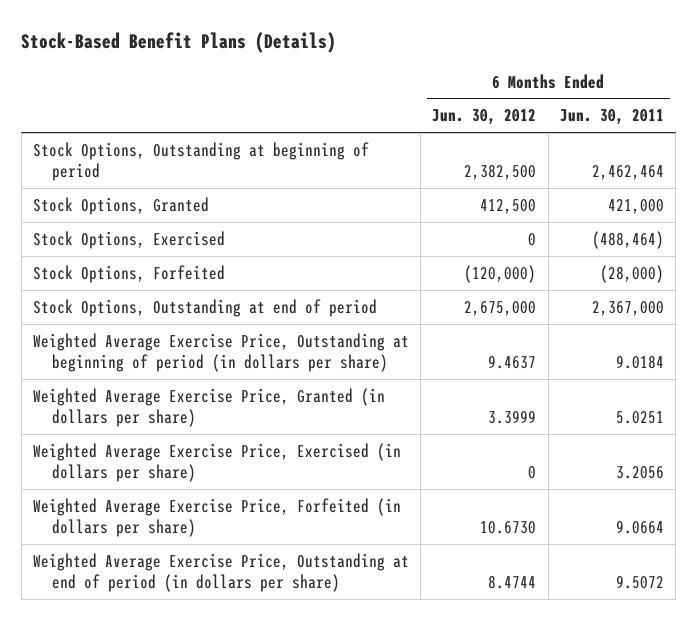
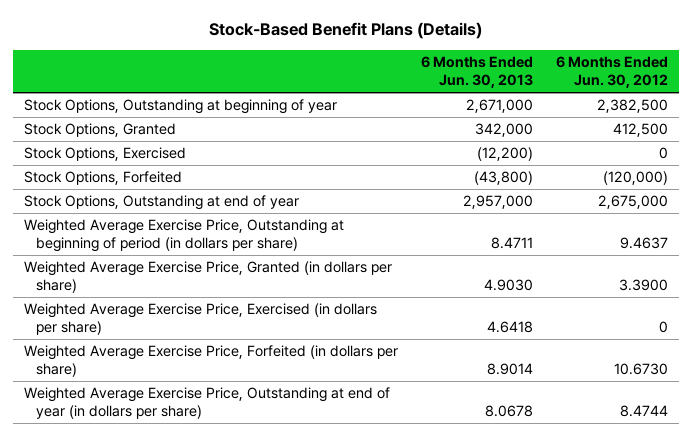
- | 6 Months Ended Jun. 30, 2012 | 6 Months Ended Jun. 30, 2011
+ | 6 Months Ended Jun. 30, 2013 | 6 Months Ended Jun. 30, 2012
- Stock Options, Outstanding at beginning of period | 2,382,500 | 2,462,464
+ Stock Options, Outstanding at beginning of year | 2,671,000 | 2,382,500
- Stock Options, Outstanding at end of period | 2,675,000 | 2,367,000
+ Stock Options, Outstanding at end of year | 2,957,000 | 2,675,000
- Weighted Average Exercise Price, Granted (in dollars per share) | 3.3999 | 5.0251
+ Weighted Average Exercise Price, Granted (in dollars per share) | 4.9030 | 3.3900
- Weighted Average Exercise Price, Outstanding at end of period (in dollars per share) | 8.4744 | 9.5072
+ Weighted Average Exercise Price, Outstanding at end of year (in dollars per share) | 8.0678 | 8.4744

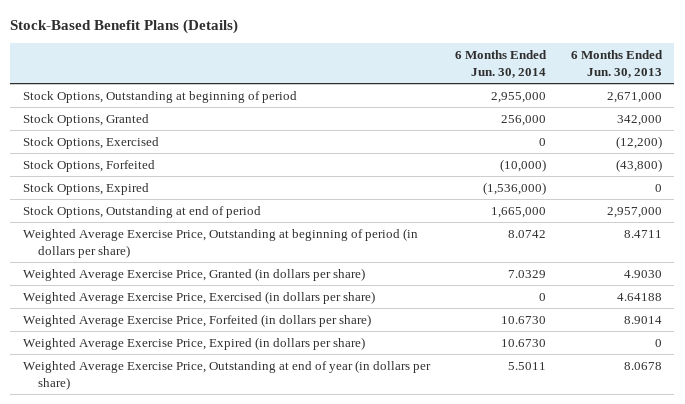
- | 6 Months Ended Jun. 30, 2013 | 6 Months Ended Jun. 30, 2012
+ | 6 Months Ended Jun. 30, 2014 | 6 Months Ended Jun. 30, 2013
- Stock Options, Outstanding at beginning of year | 2,671,000 | 2,382,500
+ Stock Options, Outstanding at beginning of period | 2,955,000 | 2,671,000
- Stock Options, Outstanding at end of year | 2,957,000 | 2,675,000
+ Stock Options, Expired | (1,536,000) | 0
+ Stock Options, Outstanding at end of period | 1,665,000 | 2,957,000
- Weighted Average Exercise Price, Exercised (in dollars per share) | 4.6418 | 0
+ Weighted Average Exercise Price, Exercised (in dollars per share) | 0 | 4.64188
+ Weighted Average Exercise Price, Expired (in dollars per share) | 10.6730 | 0

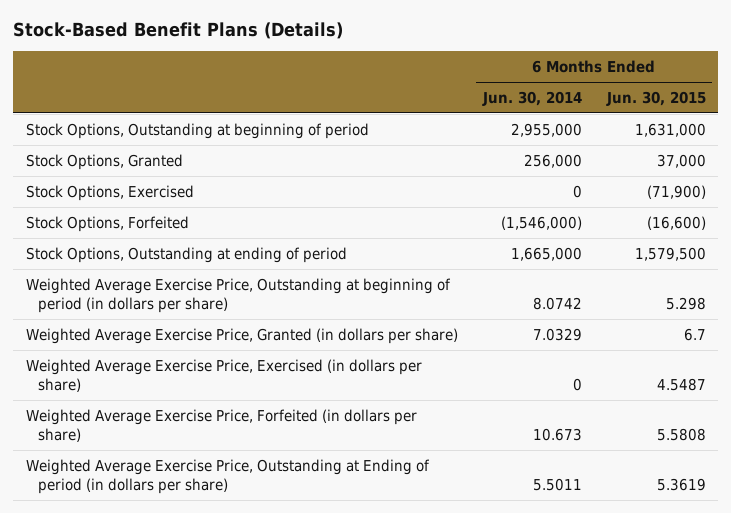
- | 6 Months Ended Jun. 30, 2014 | 6 Months Ended Jun. 30, 2013
+ | 6 Months Ended Jun. 30, 2014 | 6 Months Ended Jun. 30, 2015
- Stock Options, Forfeited | (10,000) | (43,800)
- Stock Options, Expired | (1,536,000) | 0
- Stock Options, Outstanding at end of period | 1,665,000 | 2,957,000
+ Stock Options, Forfeited | (1,546,000) | (16,600)
+ Stock Options, Outstanding at ending of period | 1,665,000 | 1,579,500
- Weighted Average Exercise Price, Forfeited (in dollars per share) | 10.6730 | 8.9014
- Weighted Average Exercise Price, Expired (in dollars per share) | 10.6730 | 0
- Weighted Average Exercise Price, Outstanding at end of year (in dollars per share) | 5.5011 | 8.0678
+ Weighted Average Exercise Price, Forfeited (in dollars per share) | 10.673 | 5.5808
+ Weighted Average Exercise Price, Outstanding at Ending of period (in dollars per share) | 5.5011 | 5.3619

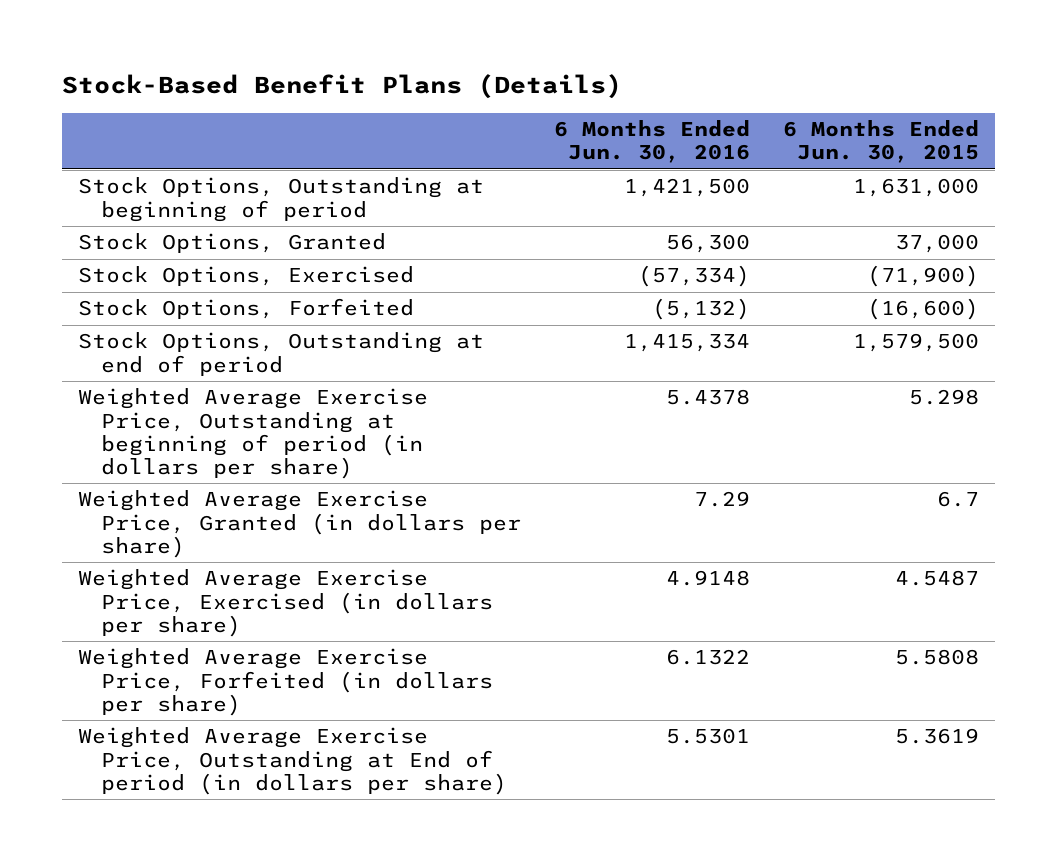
- | 6 Months Ended Jun. 30, 2014 | 6 Months Ended Jun. 30, 2015
+ | 6 Months Ended Jun. 30, 2016 | 6 Months Ended Jun. 30, 2015
- Stock Options, Outstanding at ending of period | 1,665,000 | 1,579,500
+ Stock Options, Outstanding at end of period | 1,415,334 | 1,579,500
- Weighted Average Exercise Price, Outstanding at Ending of period (in dollars per share) | 5.5011 | 5.3619
+ Weighted Average Exercise Price, Outstanding at End of period (in dollars per share) | 5.5301 | 5.3619

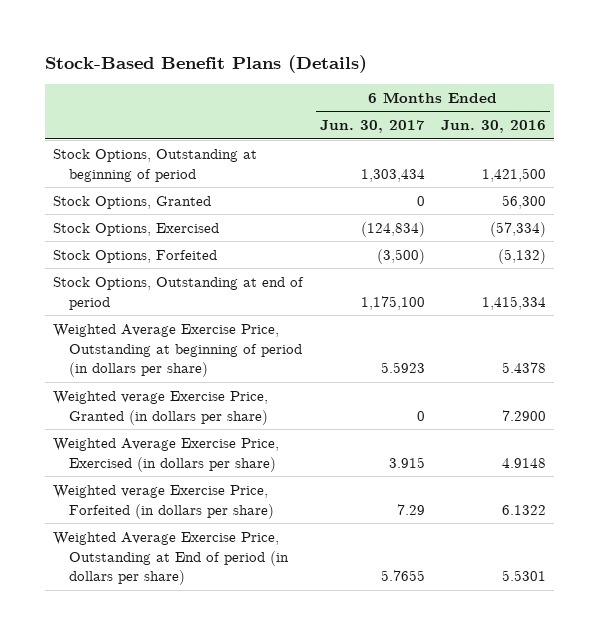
- | 6 Months Ended Jun. 30, 2016 | 6 Months Ended Jun. 30, 2015
+ | 6 Months Ended Jun. 30, 2017 | 6 Months Ended Jun. 30, 2016
- Weighted Average Exercise Price, Granted (in dollars per share) | 7.29 | 6.7
+ Weighted verage Exercise Price, Granted (in dollars per share) | 0 | 7.2900
- Weighted Average Exercise Price, Forfeited (in dollars per share) | 6.1322 | 5.5808
+ Weighted verage Exercise Price, Forfeited (in dollars per share) | 7.29 | 6.1322

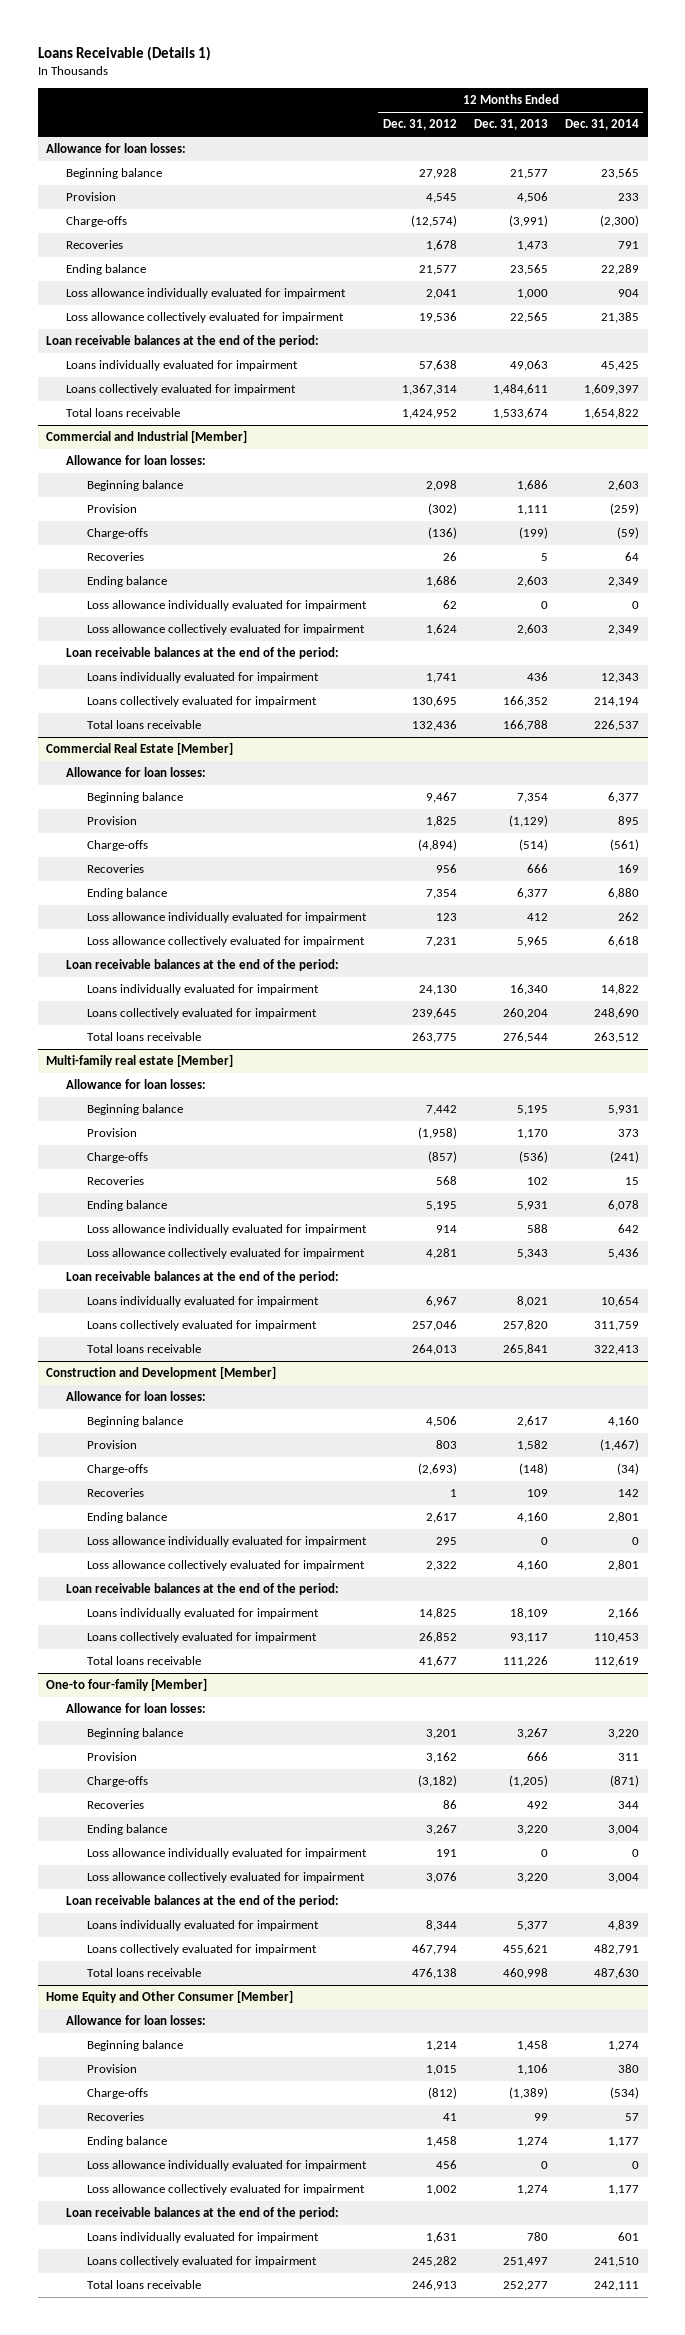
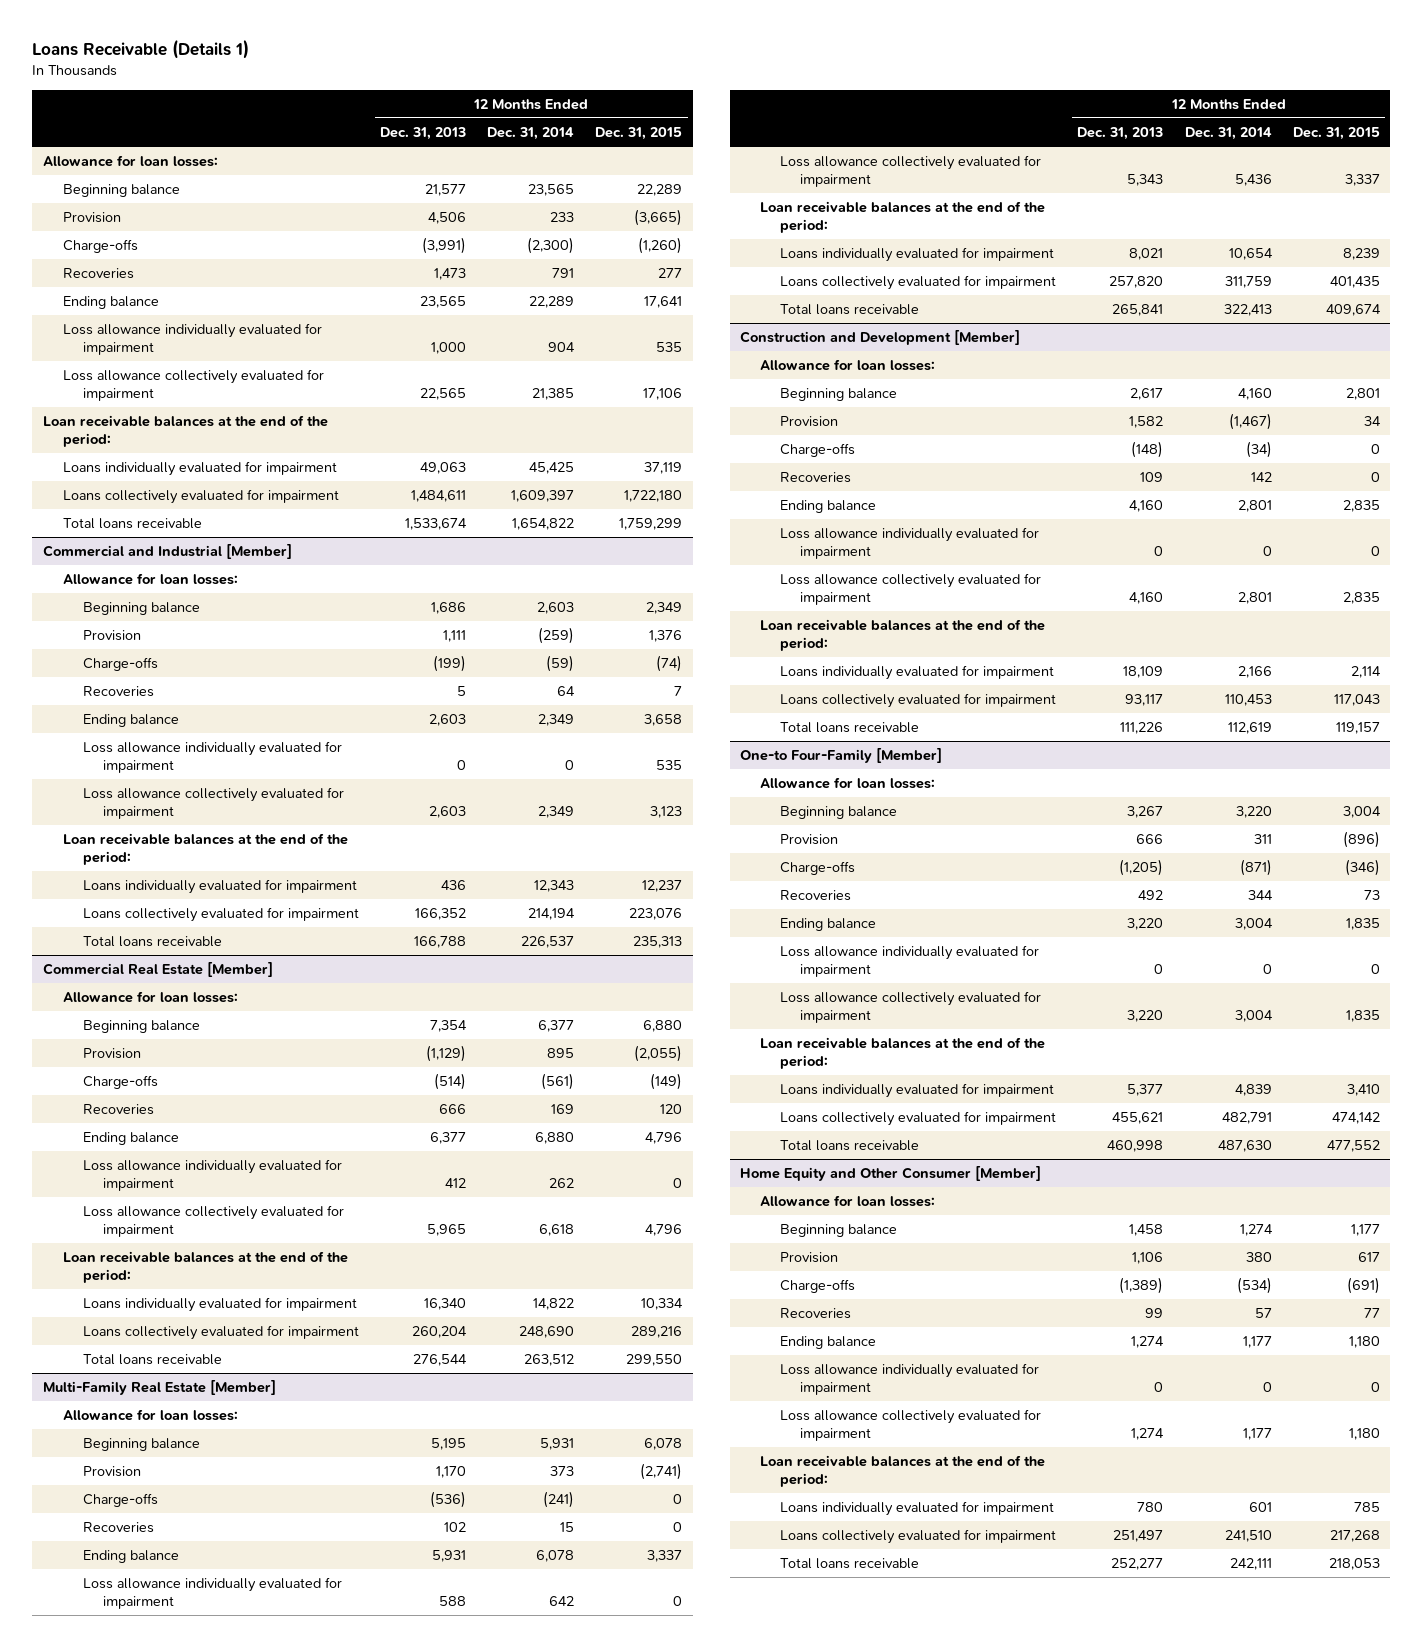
- | 12 Months Ended Dec. 31, 2012 | 12 Months Ended Dec. 31, 2013 | 12 Months Ended Dec. 31, 2014
+ | 12 Months Ended Dec. 31, 2013 | 12 Months Ended Dec. 31, 2014 | 12 Months Ended Dec. 31, 2015
- Multi-family real estate [Member]
+ Multi-Family Real Estate [Member]
- One-to four-family [Member]
+ One-to Four-Family [Member]

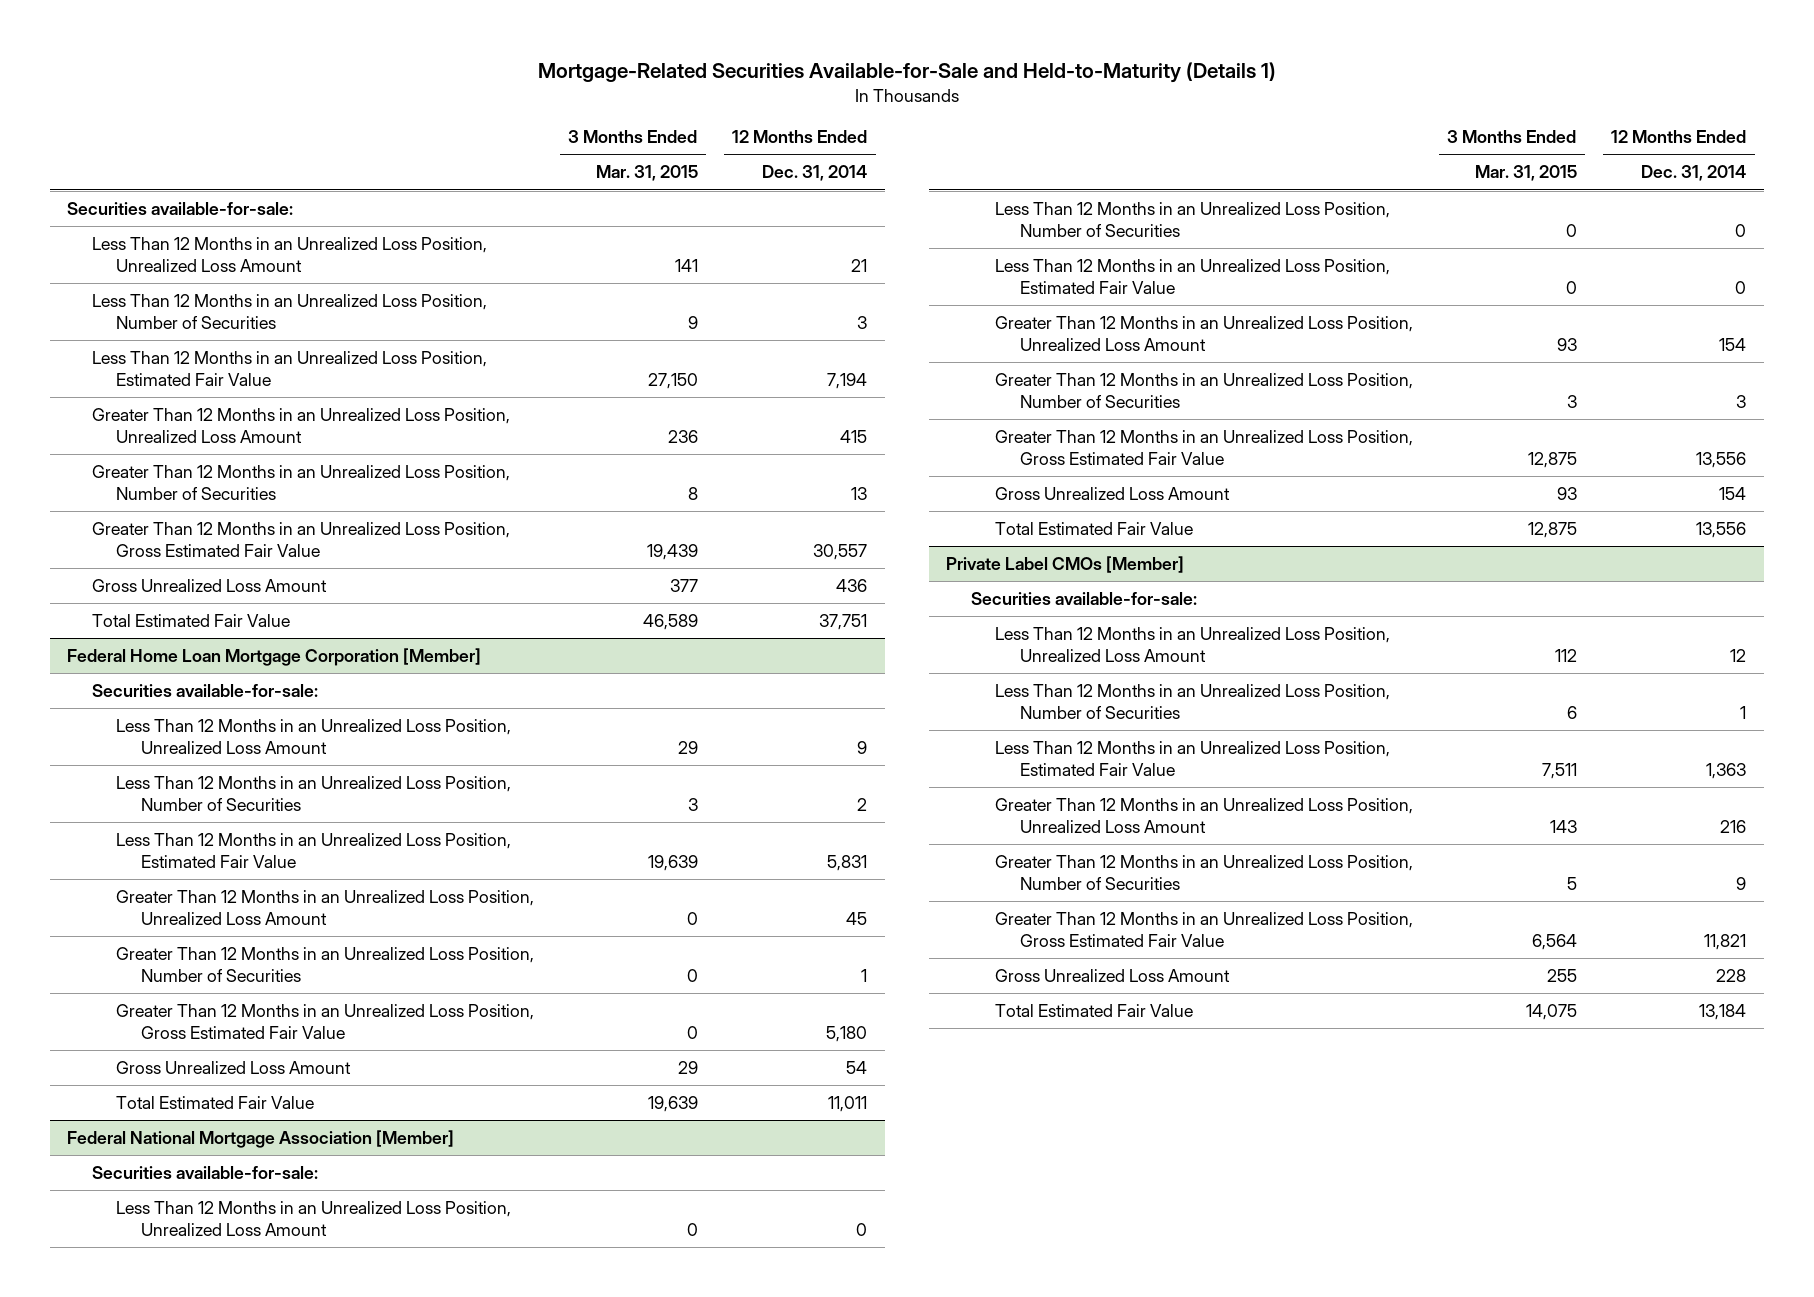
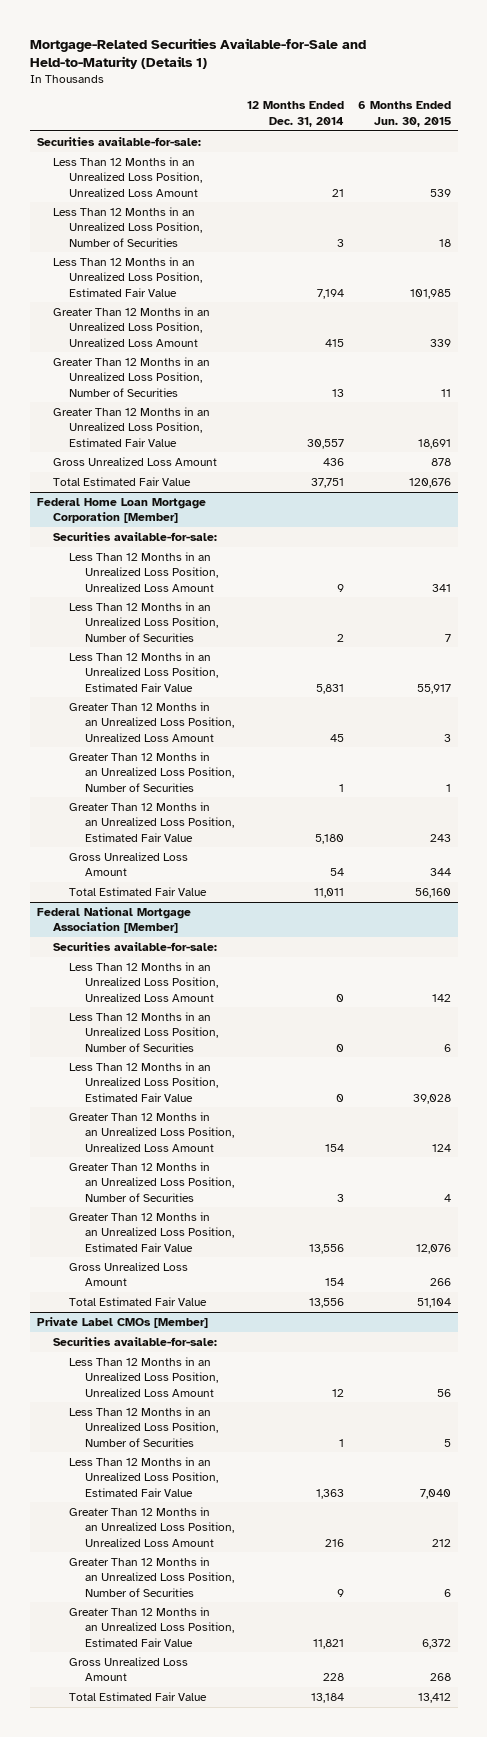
- | 3 Months Ended Mar. 31, 2015 | 12 Months Ended Dec. 31, 2014
+ | 12 Months Ended Dec. 31, 2014 | 6 Months Ended Jun. 30, 2015
- Greater Than 12 Months in an Unrealized Loss Position, Gross Estimated Fair Value | 19,439 | 30,557
+ Greater Than 12 Months in an Unrealized Loss Position, Estimated Fair Value | 30,557 | 18,691
@ Federal Home Loan Mortgage Corporation [Member]
- Greater Than 12 Months in an Unrealized Loss Position, Gross Estimated Fair Value | 0 | 5,180
+ Greater Than 12 Months in an Unrealized Loss Position, Estimated Fair Value | 5,180 | 243
@ Federal National Mortgage Association [Member]
- Greater Than 12 Months in an Unrealized Loss Position, Gross Estimated Fair Value | 12,875 | 13,556
+ Greater Than 12 Months in an Unrealized Loss Position, Estimated Fair Value | 13,556 | 12,076
@ Private Label CMOs [Member]
- Greater Than 12 Months in an Unrealized Loss Position, Gross Estimated Fair Value | 6,564 | 11,821
+ Greater Than 12 Months in an Unrealized Loss Position, Estimated Fair Value | 11,821 | 6,372

